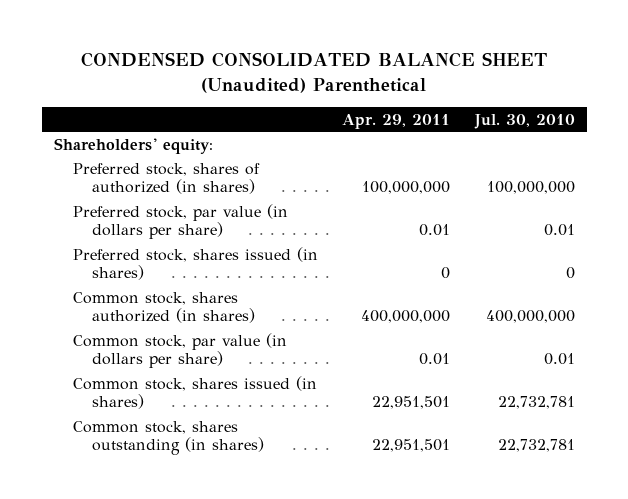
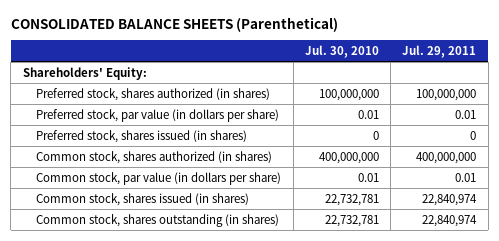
- CONDENSED CONSOLIDATED BALANCE SHEET (Unaudited) Parenthetical
+ CONSOLIDATED BALANCE SHEETS (Parenthetical)
- | Apr. 29, 2011 | Jul. 30, 2010
+ | Jul. 30, 2010 | Jul. 29, 2011
- Shareholders' equity:
- Preferred stock, shares of authorized (in shares) | 100,000,000 | 100,000,000
+ Shareholders' Equity:
+ Preferred stock, shares authorized (in shares) | 100,000,000 | 100,000,000

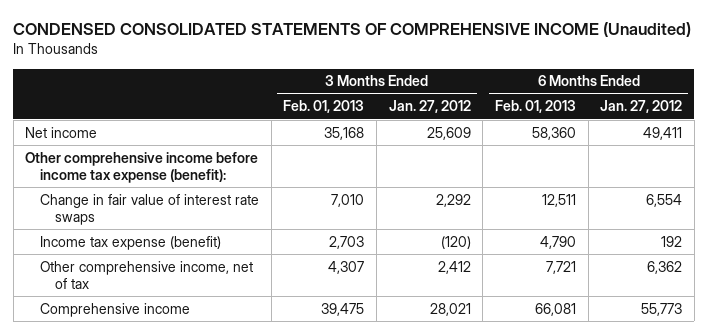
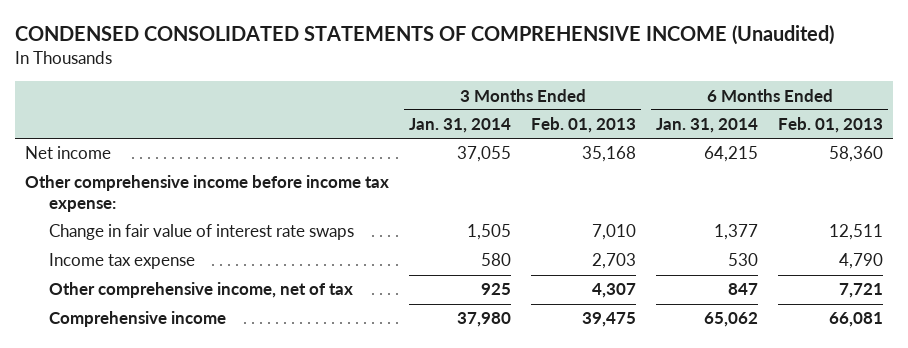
- | 3 Months Ended Feb. 01, 2013 | 3 Months Ended Jan. 27, 2012 | 6 Months Ended Feb. 01, 2013 | 6 Months Ended Jan. 27, 2012
+ | 3 Months Ended Jan. 31, 2014 | 3 Months Ended Feb. 01, 2013 | 6 Months Ended Jan. 31, 2014 | 6 Months Ended Feb. 01, 2013
- Other comprehensive income before income tax expense (benefit):
+ Other comprehensive income before income tax expense:
- Income tax expense (benefit) | 2,703 | (120) | 4,790 | 192
+ Income tax expense | 580 | 2,703 | 530 | 4,790

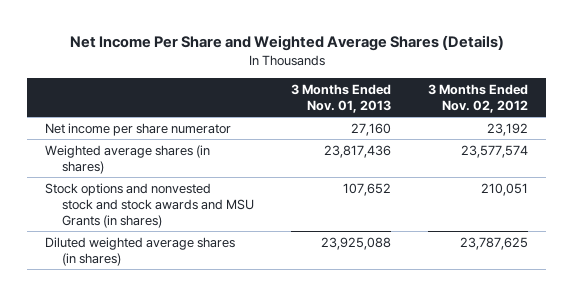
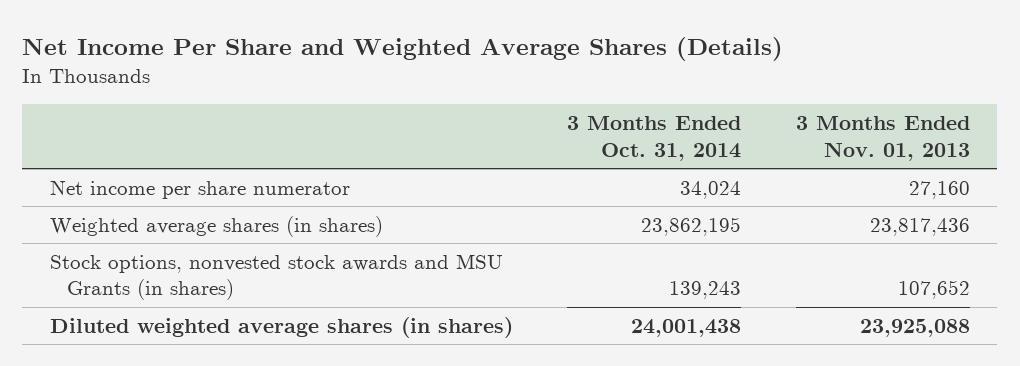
- | 3 Months Ended Nov. 01, 2013 | 3 Months Ended Nov. 02, 2012
+ | 3 Months Ended Oct. 31, 2014 | 3 Months Ended Nov. 01, 2013
- Stock options and nonvested stock and stock awards and MSU Grants (in shares) | 107,652 | 210,051
+ Stock options, nonvested stock awards and MSU Grants (in shares) | 139,243 | 107,652

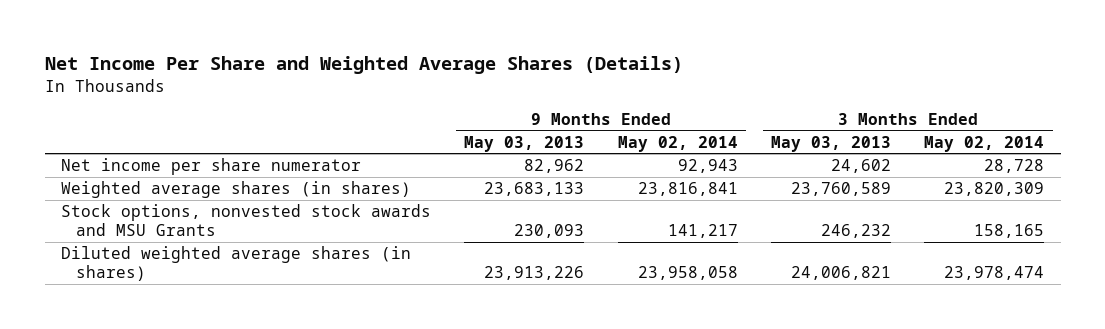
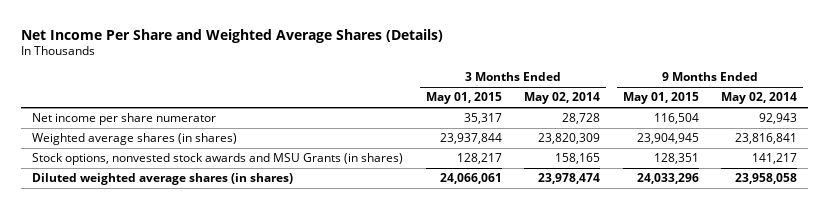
- | 9 Months Ended May 03, 2013 | 9 Months Ended May 02, 2014 | 3 Months Ended May 03, 2013 | 3 Months Ended May 02, 2014
+ | 3 Months Ended May 01, 2015 | 3 Months Ended May 02, 2014 | 9 Months Ended May 01, 2015 | 9 Months Ended May 02, 2014
- Stock options, nonvested stock awards and MSU Grants | 230,093 | 141,217 | 246,232 | 158,165
+ Stock options, nonvested stock awards and MSU Grants (in shares) | 128,217 | 158,165 | 128,351 | 141,217

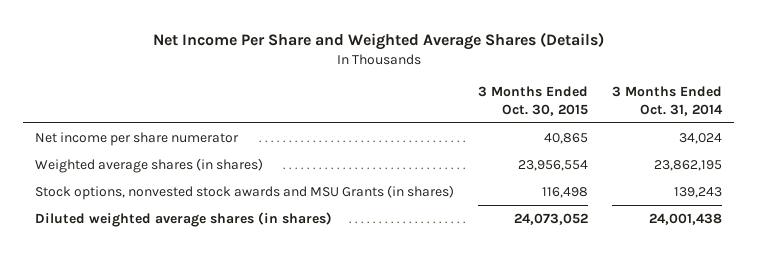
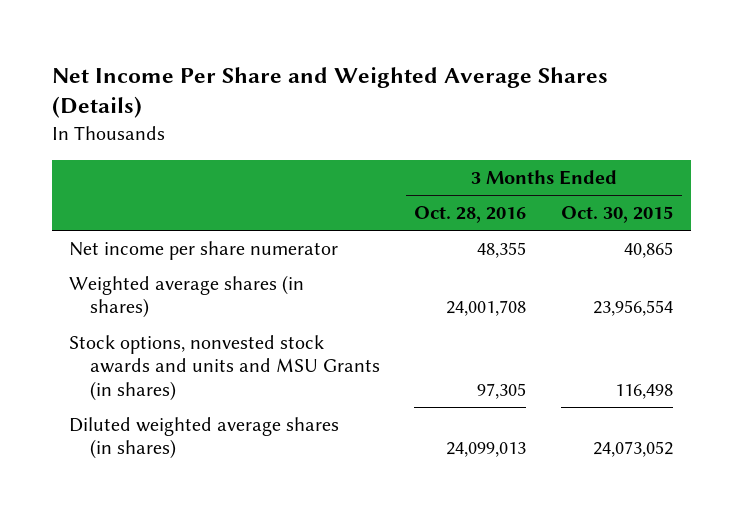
- | 3 Months Ended Oct. 30, 2015 | 3 Months Ended Oct. 31, 2014
+ | 3 Months Ended Oct. 28, 2016 | 3 Months Ended Oct. 30, 2015
- Stock options, nonvested stock awards and MSU Grants (in shares) | 116,498 | 139,243
+ Stock options, nonvested stock awards and units and MSU Grants (in shares) | 97,305 | 116,498

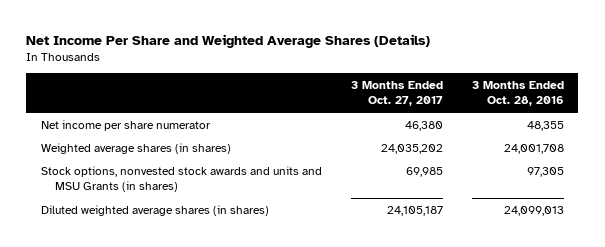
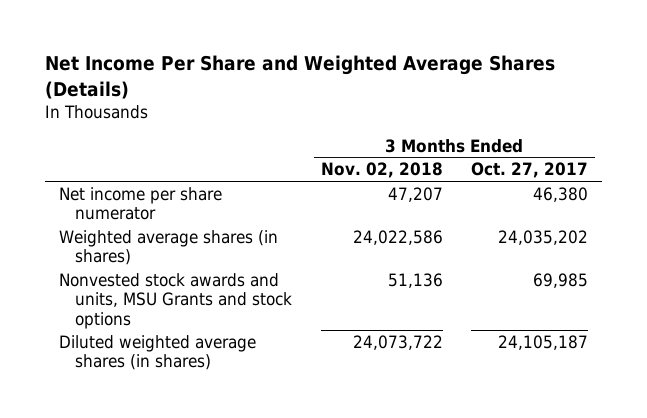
- | 3 Months Ended Oct. 27, 2017 | 3 Months Ended Oct. 28, 2016
+ | 3 Months Ended Nov. 02, 2018 | 3 Months Ended Oct. 27, 2017
- Stock options, nonvested stock awards and units and MSU Grants (in shares) | 69,985 | 97,305
+ Nonvested stock awards and units, MSU Grants and stock options | 51,136 | 69,985

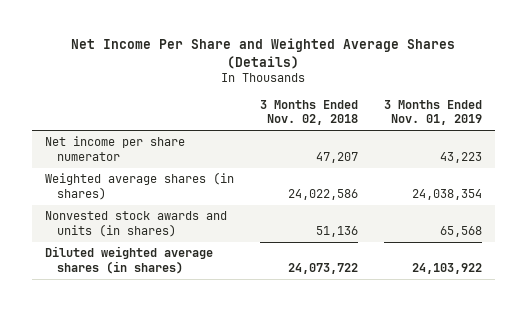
- | 3 Months Ended Nov. 02, 2018 | 3 Months Ended Oct. 27, 2017
+ | 3 Months Ended Nov. 02, 2018 | 3 Months Ended Nov. 01, 2019
- Nonvested stock awards and units, MSU Grants and stock options | 51,136 | 69,985
+ Nonvested stock awards and units (in shares) | 51,136 | 65,568

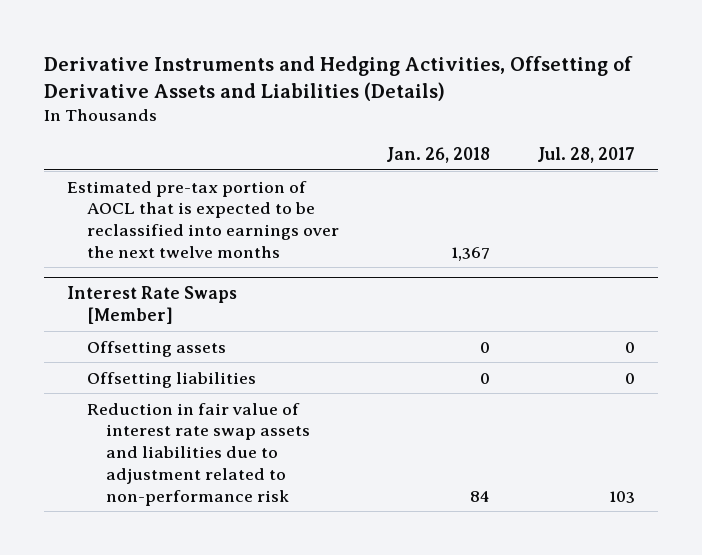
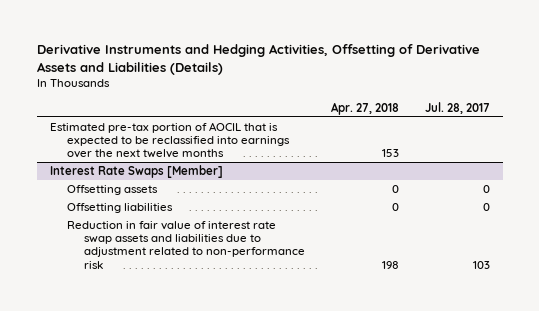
- | Jan. 26, 2018 | Jul. 28, 2017
+ | Apr. 27, 2018 | Jul. 28, 2017
- Estimated pre-tax portion of AOCL that is expected to be reclassified into earnings over the next twelve months | 1,367 |
+ Estimated pre-tax portion of AOCIL that is expected to be reclassified into earnings over the next twelve months | 153 |

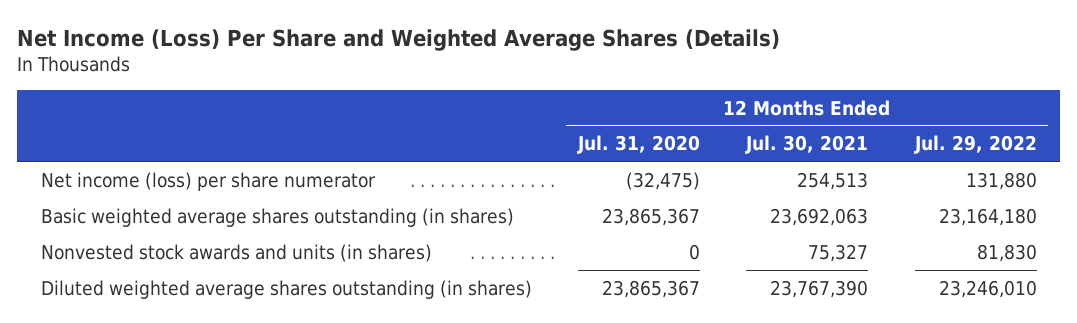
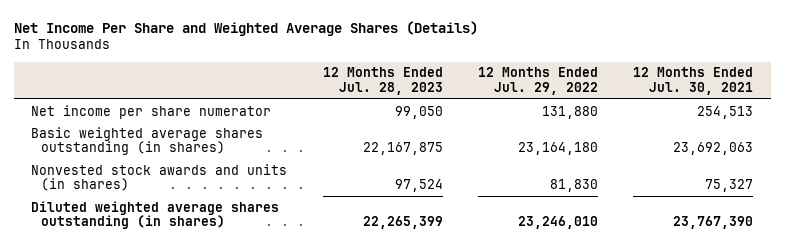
- Net Income (Loss) Per Share and Weighted Average Shares (Details)
+ Net Income Per Share and Weighted Average Shares (Details)
- | 12 Months Ended Jul. 31, 2020 | 12 Months Ended Jul. 30, 2021 | 12 Months Ended Jul. 29, 2022
+ | 12 Months Ended Jul. 28, 2023 | 12 Months Ended Jul. 29, 2022 | 12 Months Ended Jul. 30, 2021
- Net income (loss) per share numerator | (32,475) | 254,513 | 131,880
+ Net income per share numerator | 99,050 | 131,880 | 254,513

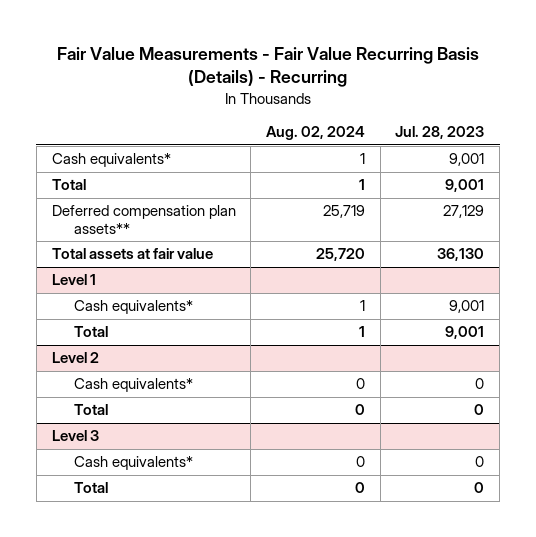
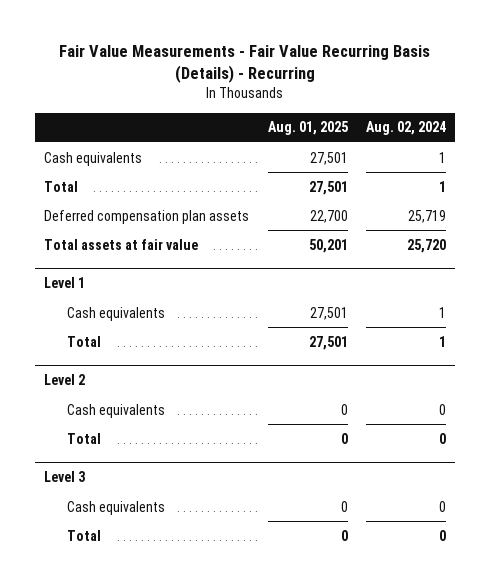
- | Aug. 02, 2024 | Jul. 28, 2023
+ | Aug. 01, 2025 | Aug. 02, 2024
- Cash equivalents* | 1 | 9,001
+ Cash equivalents | 27,501 | 1
- Deferred compensation plan assets** | 25,719 | 27,129
+ Deferred compensation plan assets | 22,700 | 25,719
@ Level 1
- Cash equivalents* | 1 | 9,001
+ Cash equivalents | 27,501 | 1
@ Level 2
- Cash equivalents* | 0 | 0
+ Cash equivalents | 0 | 0
@ Level 3
- Cash equivalents* | 0 | 0
+ Cash equivalents | 0 | 0

